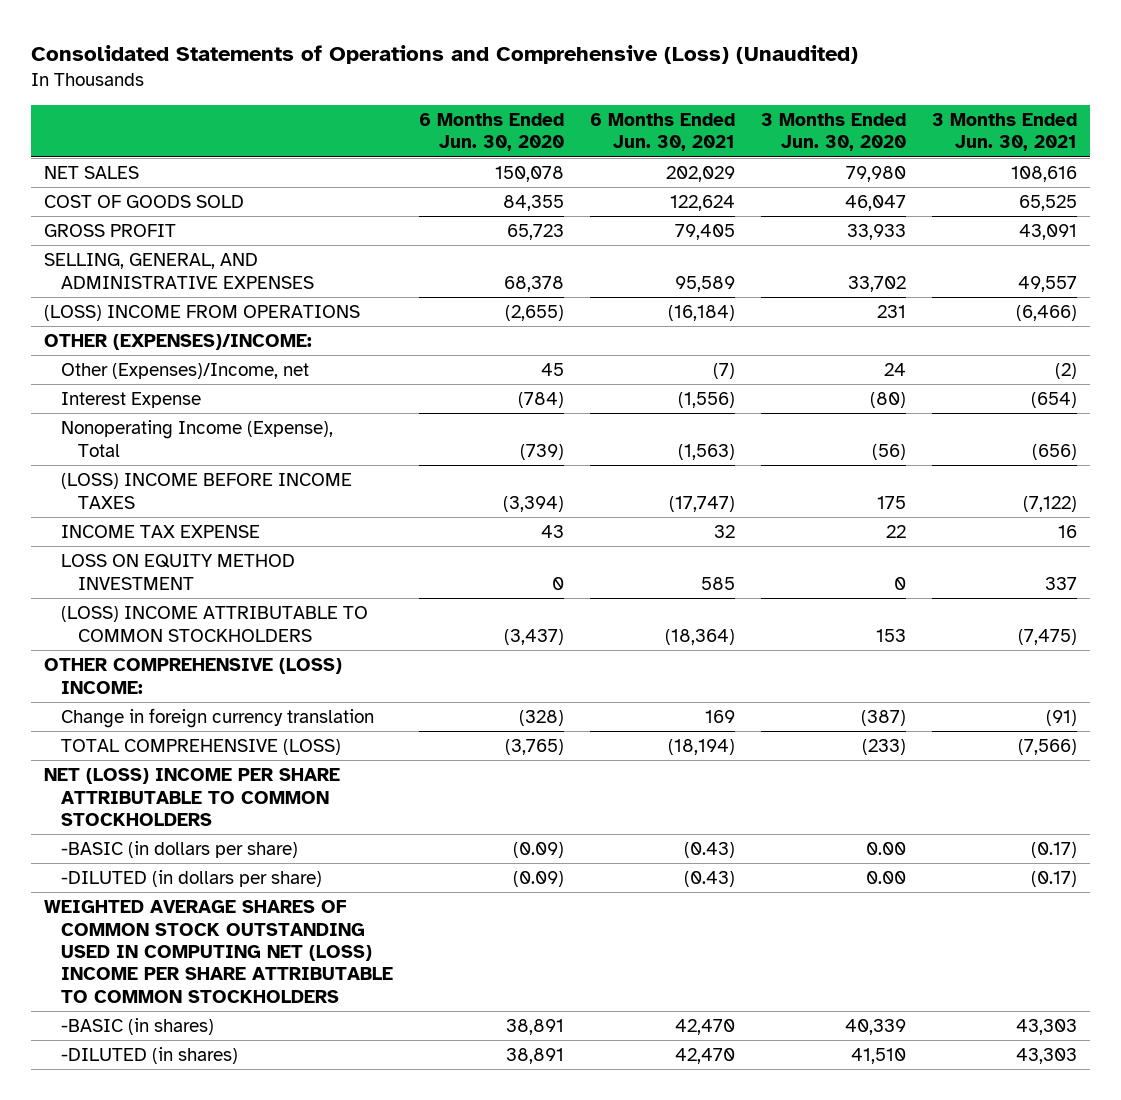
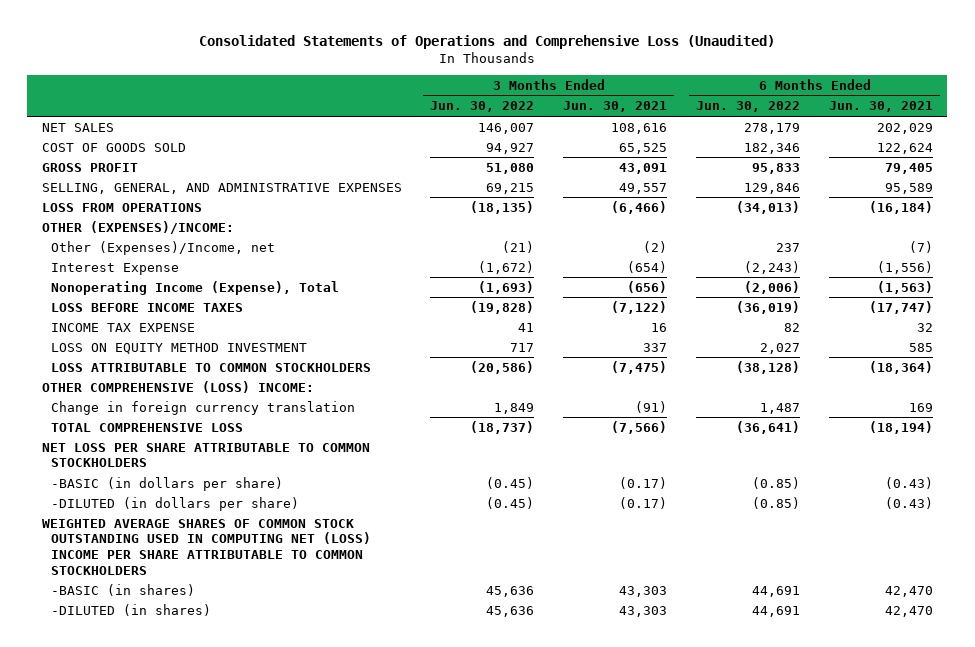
- Consolidated Statements of Operations and Comprehensive (Loss) (Unaudited)
+ Consolidated Statements of Operations and Comprehensive Loss (Unaudited)
- | 6 Months Ended Jun. 30, 2020 | 6 Months Ended Jun. 30, 2021 | 3 Months Ended Jun. 30, 2020 | 3 Months Ended Jun. 30, 2021
+ | 3 Months Ended Jun. 30, 2022 | 3 Months Ended Jun. 30, 2021 | 6 Months Ended Jun. 30, 2022 | 6 Months Ended Jun. 30, 2021
- (LOSS) INCOME FROM OPERATIONS | (2,655) | (16,184) | 231 | (6,466)
+ LOSS FROM OPERATIONS | (18,135) | (6,466) | (34,013) | (16,184)
- (LOSS) INCOME BEFORE INCOME TAXES | (3,394) | (17,747) | 175 | (7,122)
+ LOSS BEFORE INCOME TAXES | (19,828) | (7,122) | (36,019) | (17,747)
- (LOSS) INCOME ATTRIBUTABLE TO COMMON STOCKHOLDERS | (3,437) | (18,364) | 153 | (7,475)
+ LOSS ATTRIBUTABLE TO COMMON STOCKHOLDERS | (20,586) | (7,475) | (38,128) | (18,364)
- TOTAL COMPREHENSIVE (LOSS) | (3,765) | (18,194) | (233) | (7,566)
- NET (LOSS) INCOME PER SHARE ATTRIBUTABLE TO COMMON STOCKHOLDERS
+ TOTAL COMPREHENSIVE LOSS | (18,737) | (7,566) | (36,641) | (18,194)
+ NET LOSS PER SHARE ATTRIBUTABLE TO COMMON STOCKHOLDERS

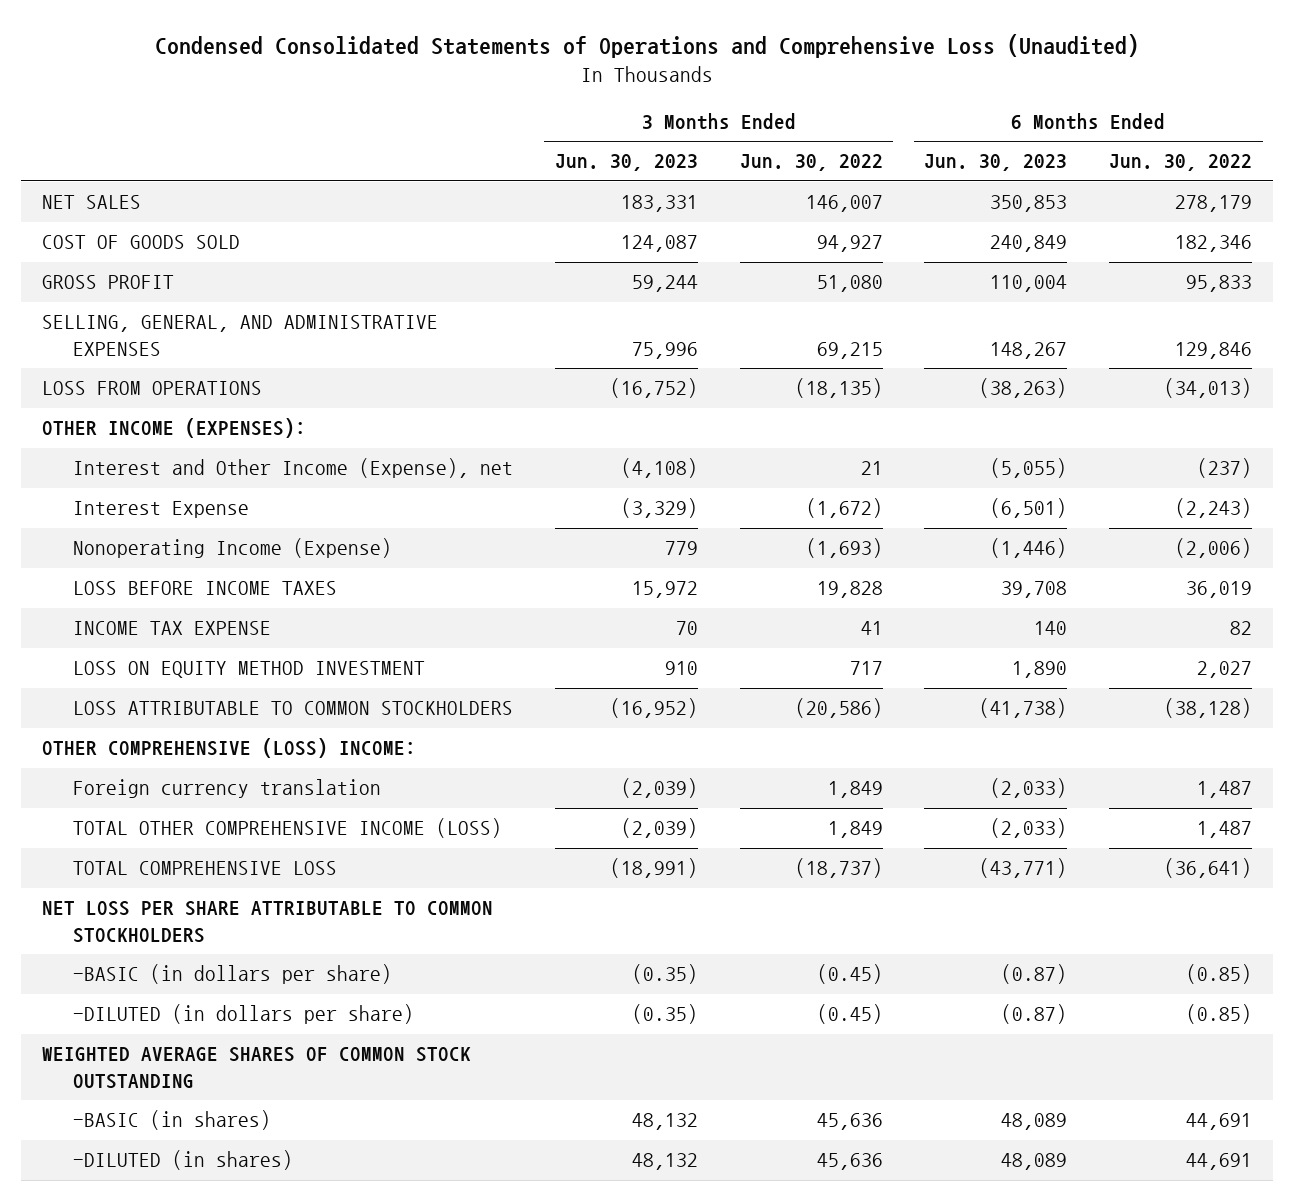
- Consolidated Statements of Operations and Comprehensive Loss (Unaudited)
+ Condensed Consolidated Statements of Operations and Comprehensive Loss (Unaudited)
- | 3 Months Ended Jun. 30, 2022 | 3 Months Ended Jun. 30, 2021 | 6 Months Ended Jun. 30, 2022 | 6 Months Ended Jun. 30, 2021
+ | 3 Months Ended Jun. 30, 2023 | 3 Months Ended Jun. 30, 2022 | 6 Months Ended Jun. 30, 2023 | 6 Months Ended Jun. 30, 2022
- OTHER (EXPENSES)/INCOME:
- Other (Expenses)/Income, net | (21) | (2) | 237 | (7)
+ OTHER INCOME (EXPENSES):
+ Interest and Other Income (Expense), net | (4,108) | 21 | (5,055) | (237)
- Nonoperating Income (Expense), Total | (1,693) | (656) | (2,006) | (1,563)
- LOSS BEFORE INCOME TAXES | (19,828) | (7,122) | (36,019) | (17,747)
+ Nonoperating Income (Expense) | 779 | (1,693) | (1,446) | (2,006)
+ LOSS BEFORE INCOME TAXES | 15,972 | 19,828 | 39,708 | 36,019
- Change in foreign currency translation | 1,849 | (91) | 1,487 | 169
+ Foreign currency translation | (2,039) | 1,849 | (2,033) | 1,487
+ TOTAL OTHER COMPREHENSIVE INCOME (LOSS) | (2,039) | 1,849 | (2,033) | 1,487
- WEIGHTED AVERAGE SHARES OF COMMON STOCK OUTSTANDING USED IN COMPUTING NET (LOSS) INCOME PER SHARE ATTRIBUTABLE TO COMMON STOCKHOLDERS
+ WEIGHTED AVERAGE SHARES OF COMMON STOCK OUTSTANDING

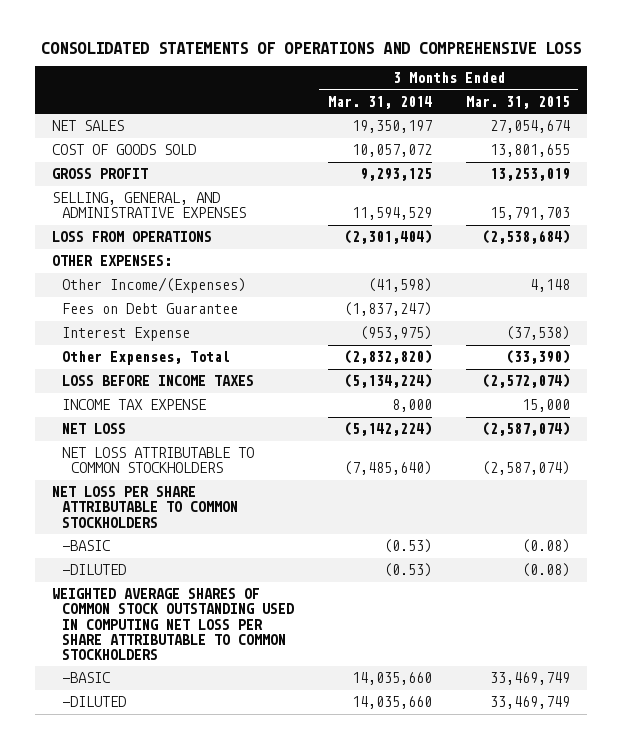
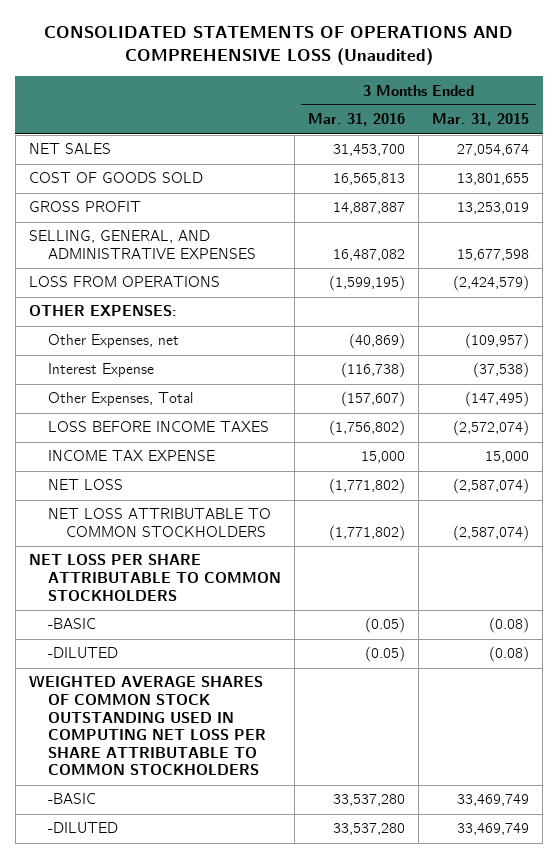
- CONSOLIDATED STATEMENTS OF OPERATIONS AND COMPREHENSIVE LOSS
+ CONSOLIDATED STATEMENTS OF OPERATIONS AND COMPREHENSIVE LOSS (Unaudited)
- | 3 Months Ended Mar. 31, 2014 | 3 Months Ended Mar. 31, 2015
+ | 3 Months Ended Mar. 31, 2016 | 3 Months Ended Mar. 31, 2015
- SELLING, GENERAL, AND ADMINISTRATIVE EXPENSES | 11,594,529 | 15,791,703
- LOSS FROM OPERATIONS | (2,301,404) | (2,538,684)
+ SELLING, GENERAL, AND ADMINISTRATIVE EXPENSES | 16,487,082 | 15,677,598
+ LOSS FROM OPERATIONS | (1,599,195) | (2,424,579)
- Other Income/(Expenses) | (41,598) | 4,148
- Fees on Debt Guarantee | (1,837,247) |
+ Other Expenses, net | (40,869) | (109,957)
- Other Expenses, Total | (2,832,820) | (33,390)
+ Other Expenses, Total | (157,607) | (147,495)

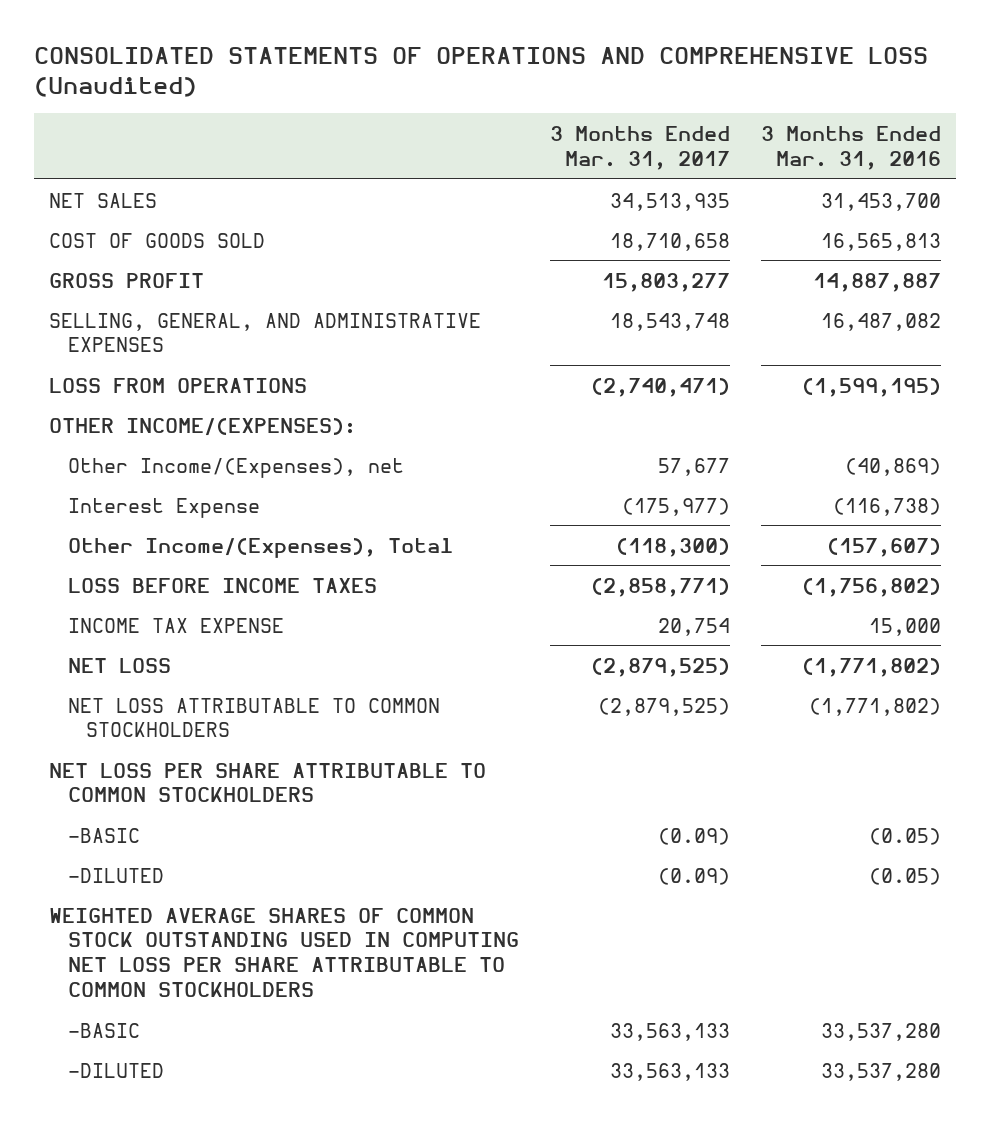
- | 3 Months Ended Mar. 31, 2016 | 3 Months Ended Mar. 31, 2015
+ | 3 Months Ended Mar. 31, 2017 | 3 Months Ended Mar. 31, 2016
- OTHER EXPENSES:
- Other Expenses, net | (40,869) | (109,957)
+ OTHER INCOME/(EXPENSES):
+ Other Income/(Expenses), net | 57,677 | (40,869)
- Other Expenses, Total | (157,607) | (147,495)
+ Other Income/(Expenses), Total | (118,300) | (157,607)

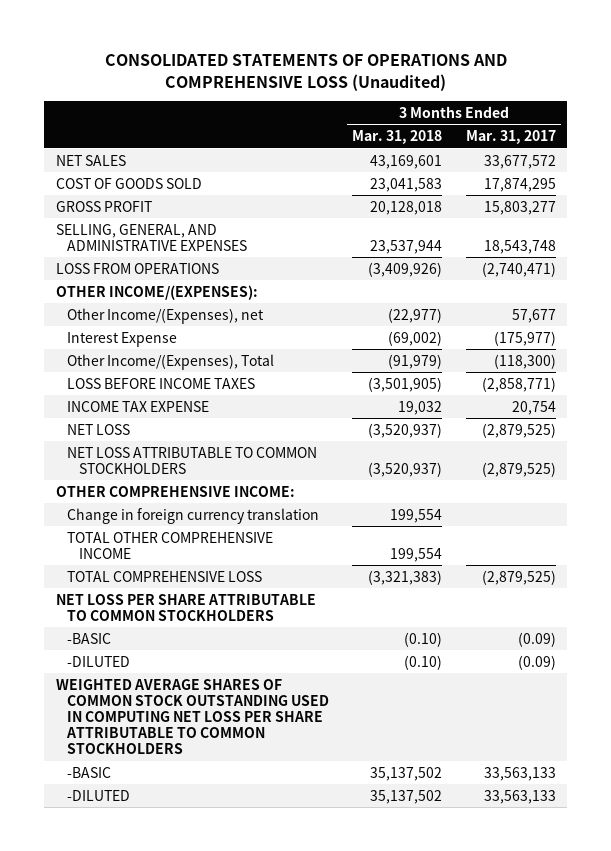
- | 3 Months Ended Mar. 31, 2017 | 3 Months Ended Mar. 31, 2016
+ | 3 Months Ended Mar. 31, 2018 | 3 Months Ended Mar. 31, 2017
- NET SALES | 34,513,935 | 31,453,700
- COST OF GOODS SOLD | 18,710,658 | 16,565,813
+ NET SALES | 43,169,601 | 33,677,572
+ COST OF GOODS SOLD | 23,041,583 | 17,874,295
+ OTHER COMPREHENSIVE INCOME:
+ Change in foreign currency translation | 199,554 |
+ TOTAL OTHER COMPREHENSIVE INCOME | 199,554 |
+ TOTAL COMPREHENSIVE LOSS | (3,321,383) | (2,879,525)

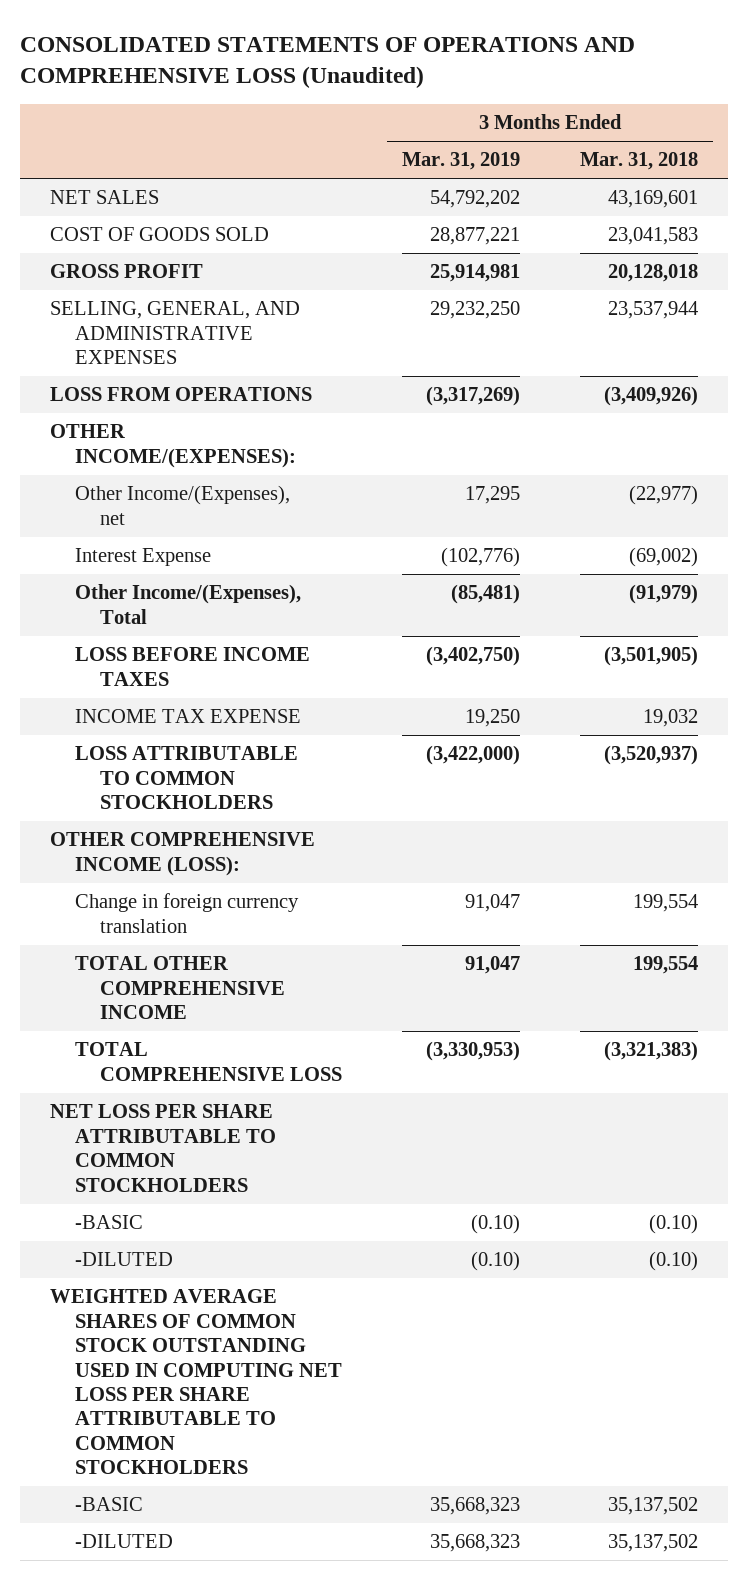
- | 3 Months Ended Mar. 31, 2018 | 3 Months Ended Mar. 31, 2017
+ | 3 Months Ended Mar. 31, 2019 | 3 Months Ended Mar. 31, 2018
- NET LOSS | (3,520,937) | (2,879,525)
- NET LOSS ATTRIBUTABLE TO COMMON STOCKHOLDERS | (3,520,937) | (2,879,525)
- OTHER COMPREHENSIVE INCOME:
+ LOSS ATTRIBUTABLE TO COMMON STOCKHOLDERS | (3,422,000) | (3,520,937)
+ OTHER COMPREHENSIVE INCOME (LOSS):

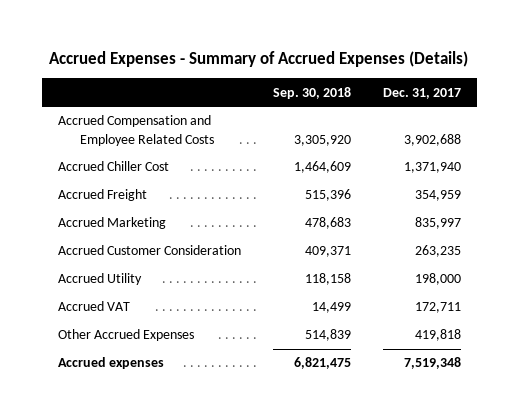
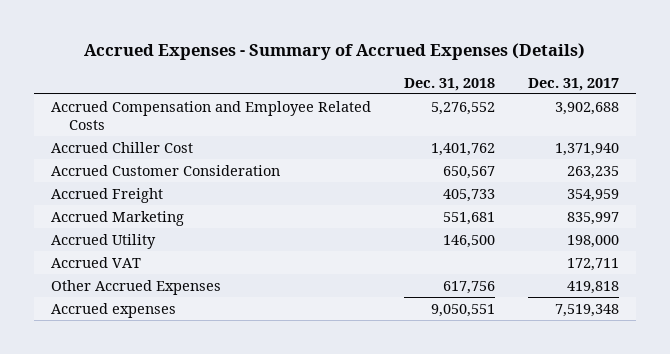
- | Sep. 30, 2018 | Dec. 31, 2017
+ | Dec. 31, 2018 | Dec. 31, 2017
moved up: Accrued Customer Consideration | 650,567 | 263,235

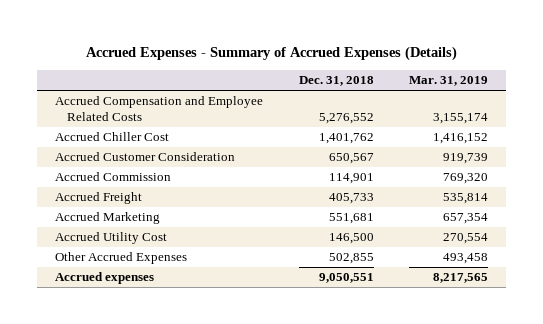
- | Dec. 31, 2018 | Dec. 31, 2017
+ | Dec. 31, 2018 | Mar. 31, 2019
+ Accrued Commission | 114,901 | 769,320
- Accrued Utility | 146,500 | 198,000
- Accrued VAT | | 172,711
- Other Accrued Expenses | 617,756 | 419,818
+ Accrued Utility Cost | 146,500 | 270,554
+ Other Accrued Expenses | 502,855 | 493,458

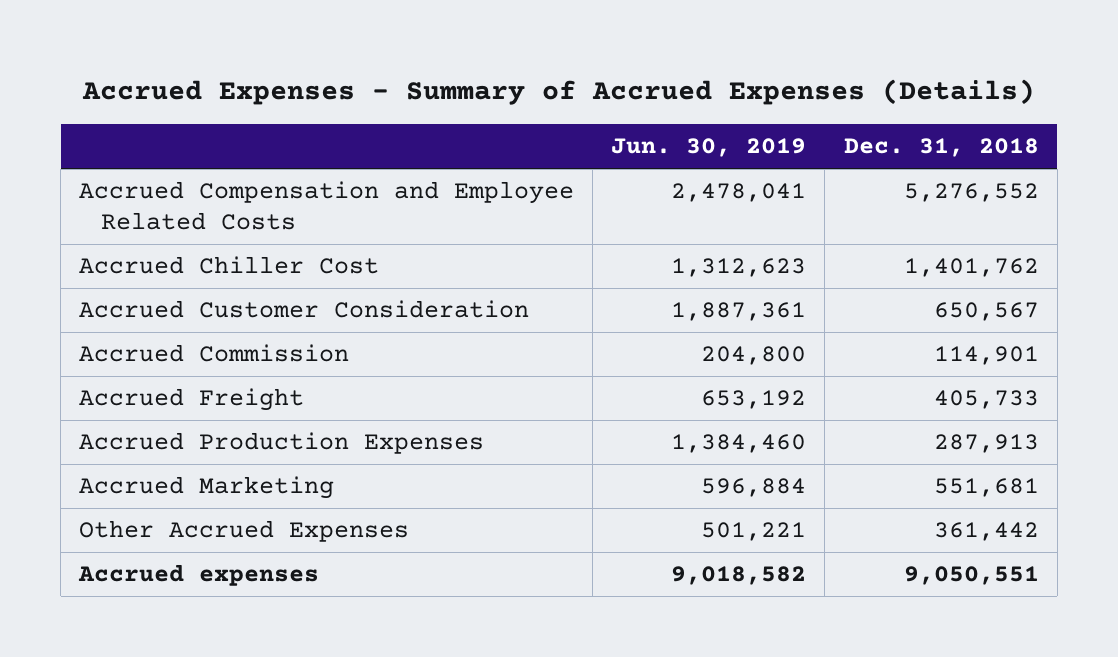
- | Dec. 31, 2018 | Mar. 31, 2019
+ | Jun. 30, 2019 | Dec. 31, 2018
+ Accrued Production Expenses | 1,384,460 | 287,913
- Accrued Utility Cost | 146,500 | 270,554
- Other Accrued Expenses | 502,855 | 493,458
+ Other Accrued Expenses | 501,221 | 361,442

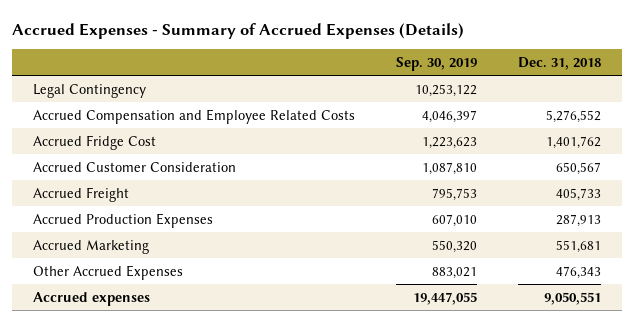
- | Jun. 30, 2019 | Dec. 31, 2018
+ | Sep. 30, 2019 | Dec. 31, 2018
+ Legal Contingency | 10,253,122 |
- Accrued Chiller Cost | 1,312,623 | 1,401,762
+ Accrued Fridge Cost | 1,223,623 | 1,401,762
- Accrued Commission | 204,800 | 114,901
- Other Accrued Expenses | 501,221 | 361,442
+ Other Accrued Expenses | 883,021 | 476,343

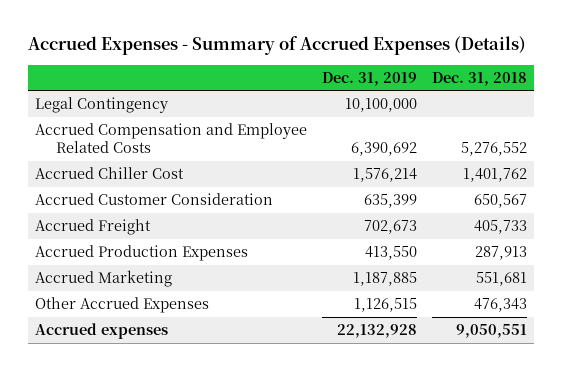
- | Sep. 30, 2019 | Dec. 31, 2018
+ | Dec. 31, 2019 | Dec. 31, 2018
- Accrued Fridge Cost | 1,223,623 | 1,401,762
+ Accrued Chiller Cost | 1,576,214 | 1,401,762

